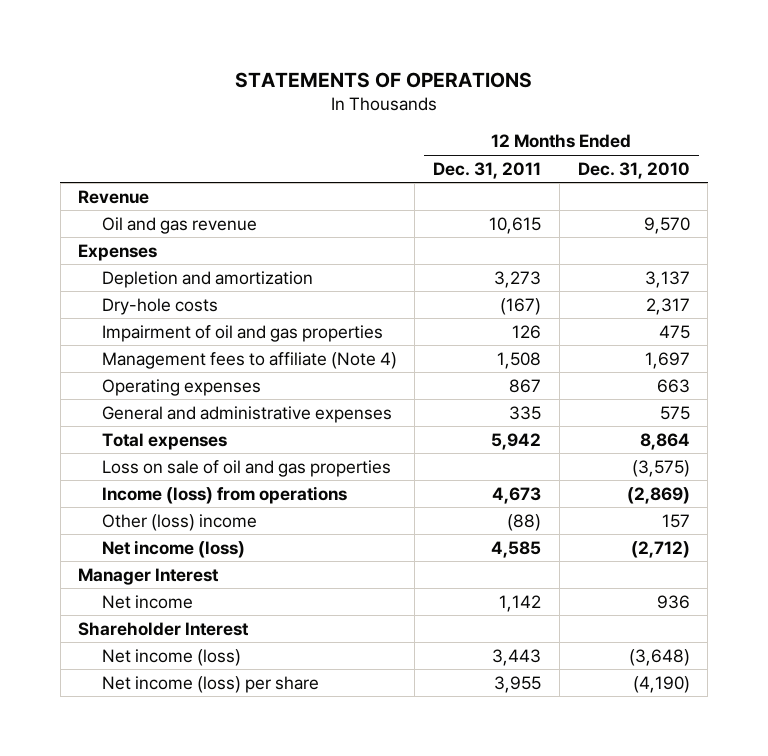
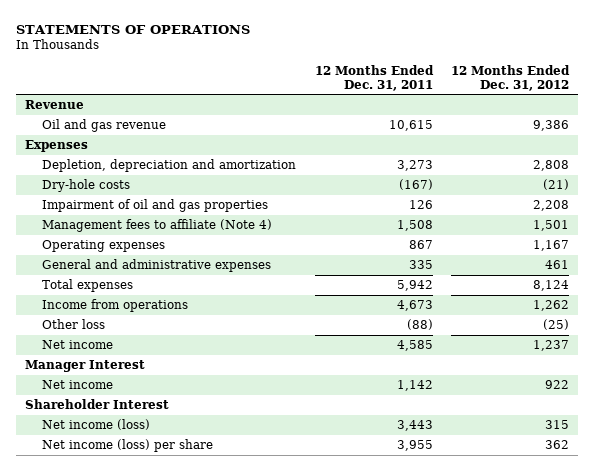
- | 12 Months Ended Dec. 31, 2011 | 12 Months Ended Dec. 31, 2010
+ | 12 Months Ended Dec. 31, 2011 | 12 Months Ended Dec. 31, 2012
- Depletion and amortization | 3,273 | 3,137
+ Depletion, depreciation and amortization | 3,273 | 2,808
- Loss on sale of oil and gas properties | | (3,575)
- Income (loss) from operations | 4,673 | (2,869)
- Other (loss) income | (88) | 157
- Net income (loss) | 4,585 | (2,712)
+ Income from operations | 4,673 | 1,262
+ Other loss | (88) | (25)
+ Net income | 4,585 | 1,237

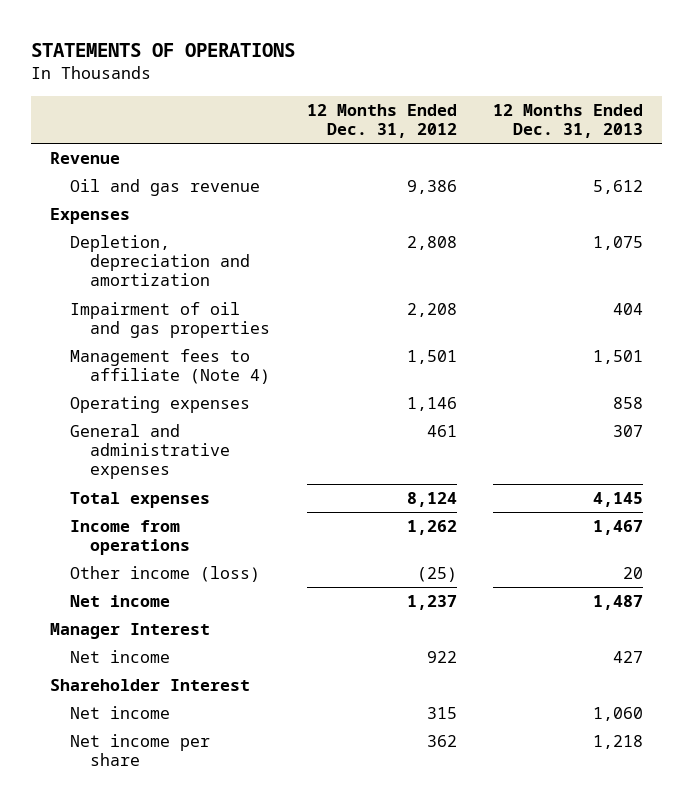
- | 12 Months Ended Dec. 31, 2011 | 12 Months Ended Dec. 31, 2012
+ | 12 Months Ended Dec. 31, 2012 | 12 Months Ended Dec. 31, 2013
- Dry-hole costs | (167) | (21)
- Operating expenses | 867 | 1,167
+ Operating expenses | 1,146 | 858
- Other loss | (88) | (25)
+ Other income (loss) | (25) | 20
- Net income (loss) | 3,443 | 315
- Net income (loss) per share | 3,955 | 362
+ Net income | 315 | 1,060
+ Net income per share | 362 | 1,218

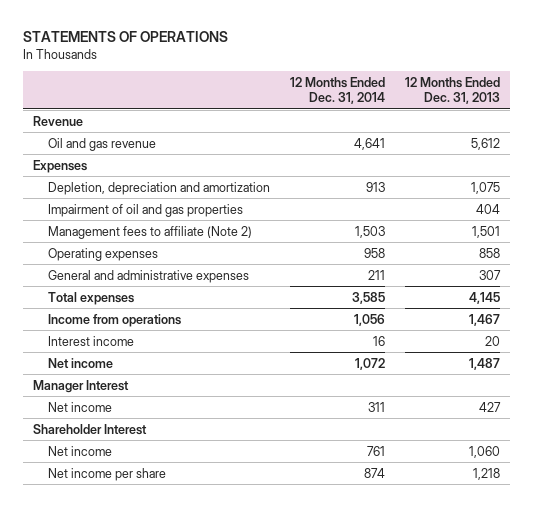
- | 12 Months Ended Dec. 31, 2012 | 12 Months Ended Dec. 31, 2013
+ | 12 Months Ended Dec. 31, 2014 | 12 Months Ended Dec. 31, 2013
- Management fees to affiliate (Note 4) | 1,501 | 1,501
+ Management fees to affiliate (Note 2) | 1,503 | 1,501
- Other income (loss) | (25) | 20
+ Interest income | 16 | 20

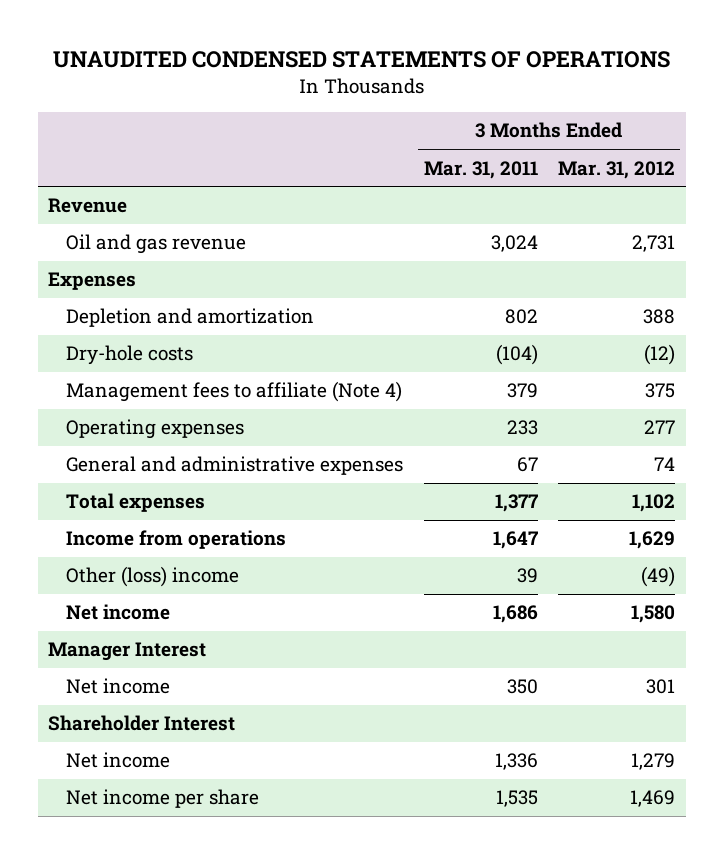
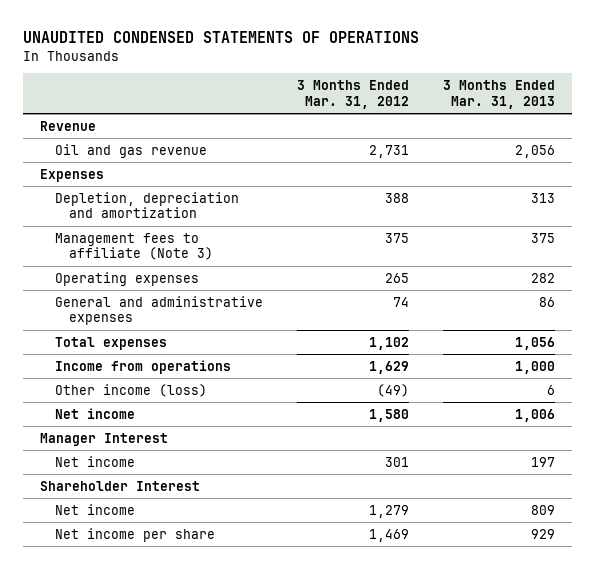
- | 3 Months Ended Mar. 31, 2011 | 3 Months Ended Mar. 31, 2012
+ | 3 Months Ended Mar. 31, 2012 | 3 Months Ended Mar. 31, 2013
- Depletion and amortization | 802 | 388
- Dry-hole costs | (104) | (12)
- Management fees to affiliate (Note 4) | 379 | 375
- Operating expenses | 233 | 277
+ Depletion, depreciation and amortization | 388 | 313
+ Management fees to affiliate (Note 3) | 375 | 375
+ Operating expenses | 265 | 282
- Other (loss) income | 39 | (49)
+ Other income (loss) | (49) | 6

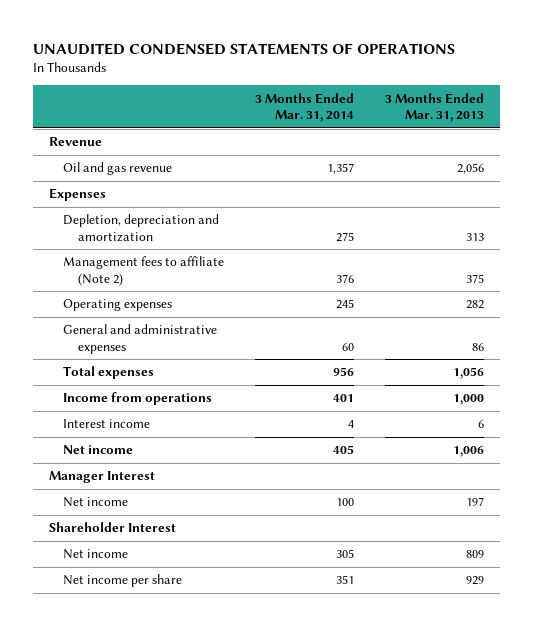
- | 3 Months Ended Mar. 31, 2012 | 3 Months Ended Mar. 31, 2013
+ | 3 Months Ended Mar. 31, 2014 | 3 Months Ended Mar. 31, 2013
- Management fees to affiliate (Note 3) | 375 | 375
+ Management fees to affiliate (Note 2) | 376 | 375
- Other income (loss) | (49) | 6
+ Interest income | 4 | 6

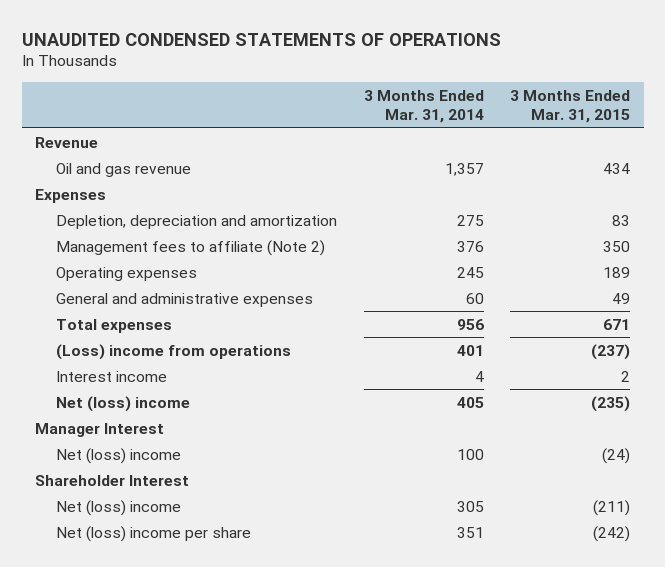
- | 3 Months Ended Mar. 31, 2014 | 3 Months Ended Mar. 31, 2013
+ | 3 Months Ended Mar. 31, 2014 | 3 Months Ended Mar. 31, 2015
- Income from operations | 401 | 1,000
+ (Loss) income from operations | 401 | (237)
- Net income | 405 | 1,006
+ Net (loss) income | 405 | (235)
- Net income | 100 | 197
+ Net (loss) income | 100 | (24)
- Net income | 305 | 809
- Net income per share | 351 | 929
+ Net (loss) income | 305 | (211)
+ Net (loss) income per share | 351 | (242)

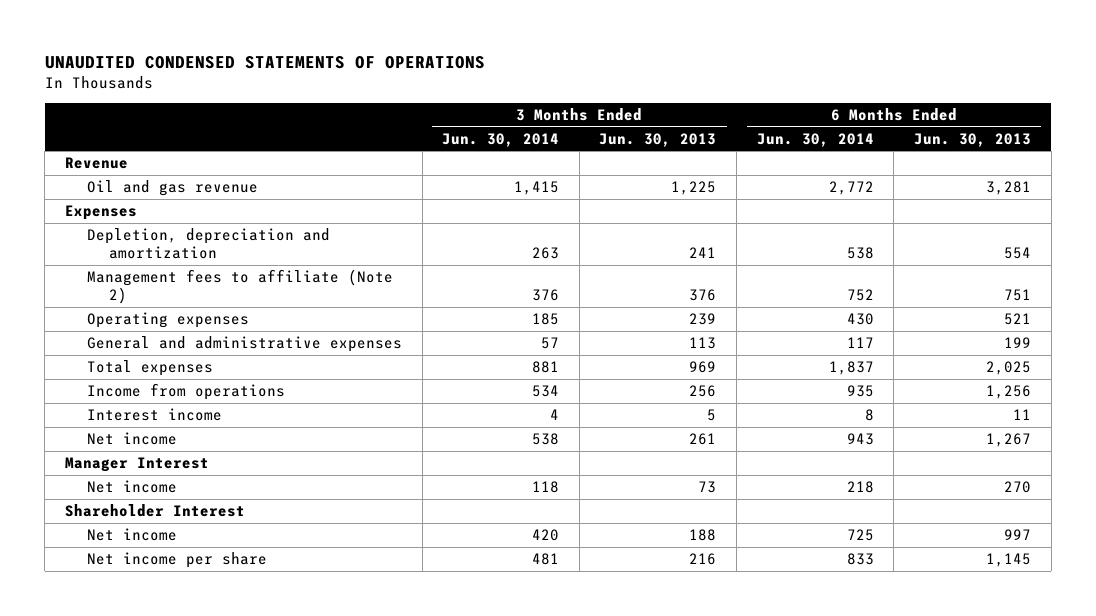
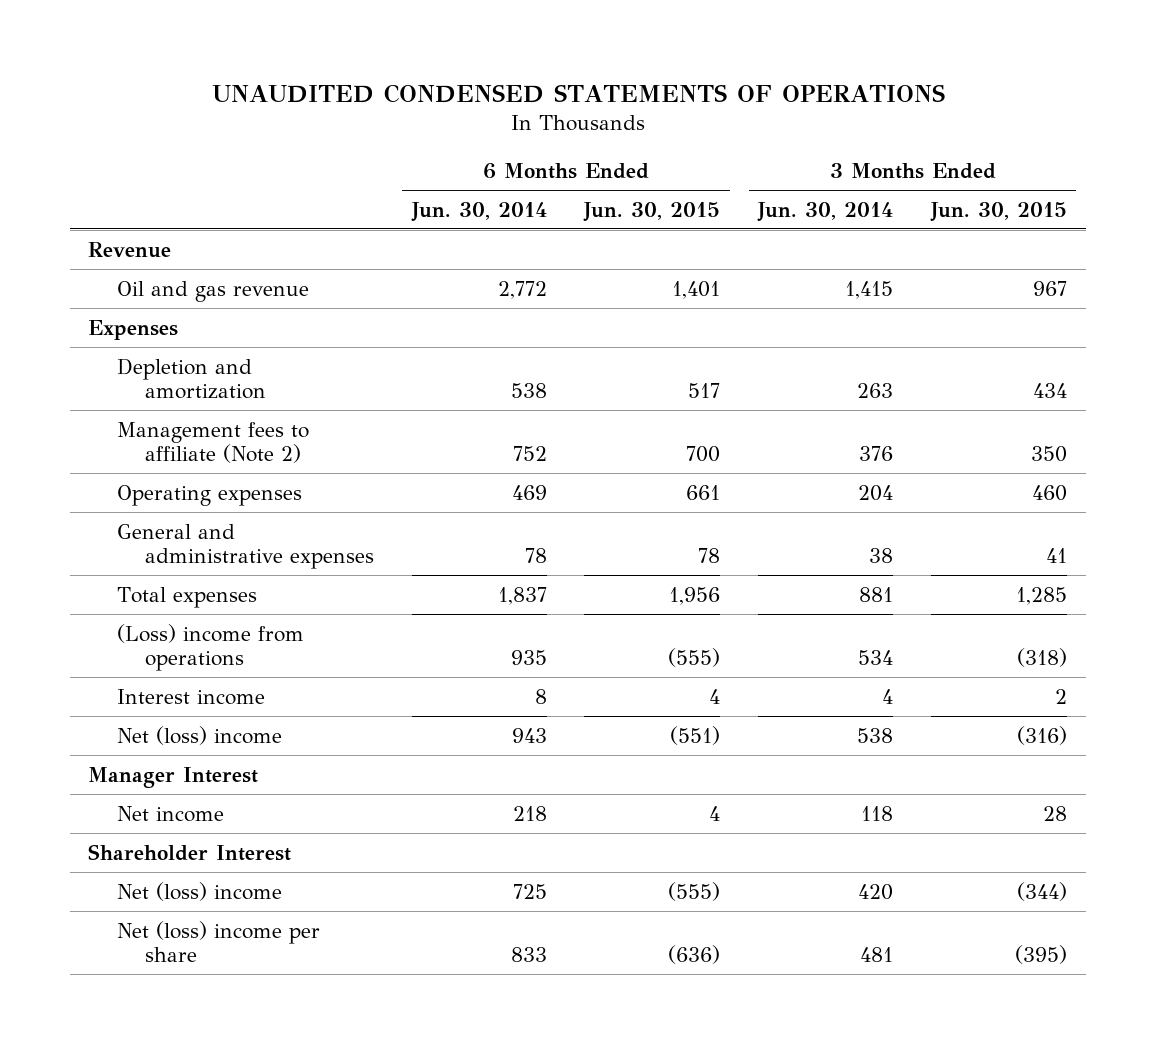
- | 3 Months Ended Jun. 30, 2014 | 3 Months Ended Jun. 30, 2013 | 6 Months Ended Jun. 30, 2014 | 6 Months Ended Jun. 30, 2013
+ | 6 Months Ended Jun. 30, 2014 | 6 Months Ended Jun. 30, 2015 | 3 Months Ended Jun. 30, 2014 | 3 Months Ended Jun. 30, 2015
- Depletion, depreciation and amortization | 263 | 241 | 538 | 554
+ Depletion and amortization | 538 | 517 | 263 | 434
- Operating expenses | 185 | 239 | 430 | 521
- General and administrative expenses | 57 | 113 | 117 | 199
+ Operating expenses | 469 | 661 | 204 | 460
+ General and administrative expenses | 78 | 78 | 38 | 41
- Income from operations | 534 | 256 | 935 | 1,256
+ (Loss) income from operations | 935 | (555) | 534 | (318)
- Net income | 538 | 261 | 943 | 1,267
+ Net (loss) income | 943 | (551) | 538 | (316)
- Net income | 420 | 188 | 725 | 997
- Net income per share | 481 | 216 | 833 | 1,145
+ Net (loss) income | 725 | (555) | 420 | (344)
+ Net (loss) income per share | 833 | (636) | 481 | (395)

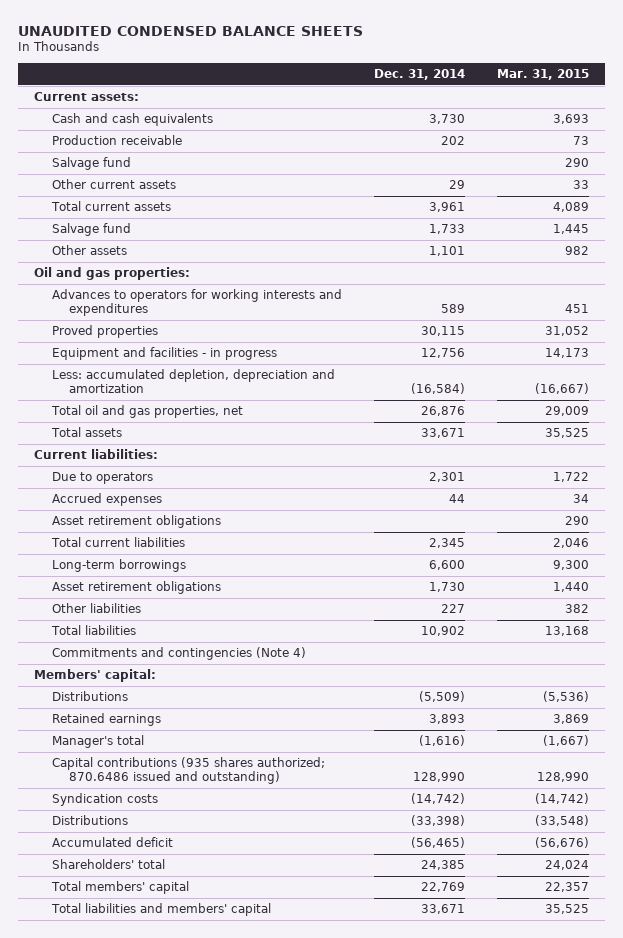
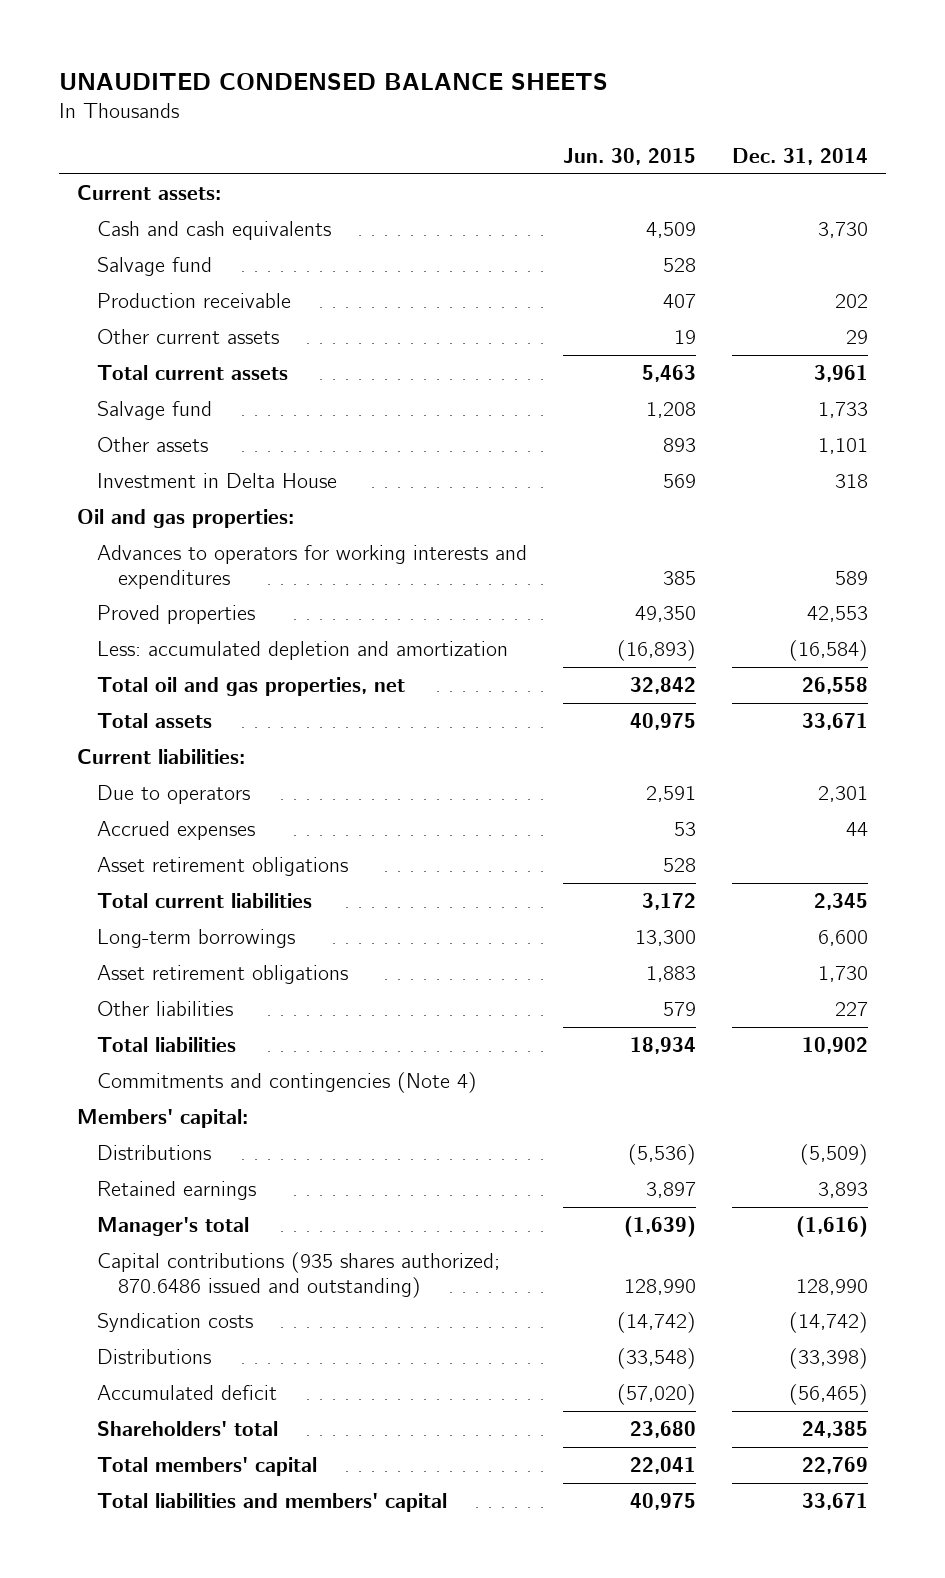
- | Dec. 31, 2014 | Mar. 31, 2015
+ | Jun. 30, 2015 | Dec. 31, 2014
moved down: Production receivable | 407 | 202
+ Investment in Delta House | 569 | 318
- Proved properties | 30,115 | 31,052
- Equipment and facilities - in progress | 12,756 | 14,173
- Less: accumulated depletion, depreciation and amortization | (16,584) | (16,667)
- Total oil and gas properties, net | 26,876 | 29,009
+ Proved properties | 49,350 | 42,553
+ Less: accumulated depletion and amortization | (16,893) | (16,584)
+ Total oil and gas properties, net | 32,842 | 26,558

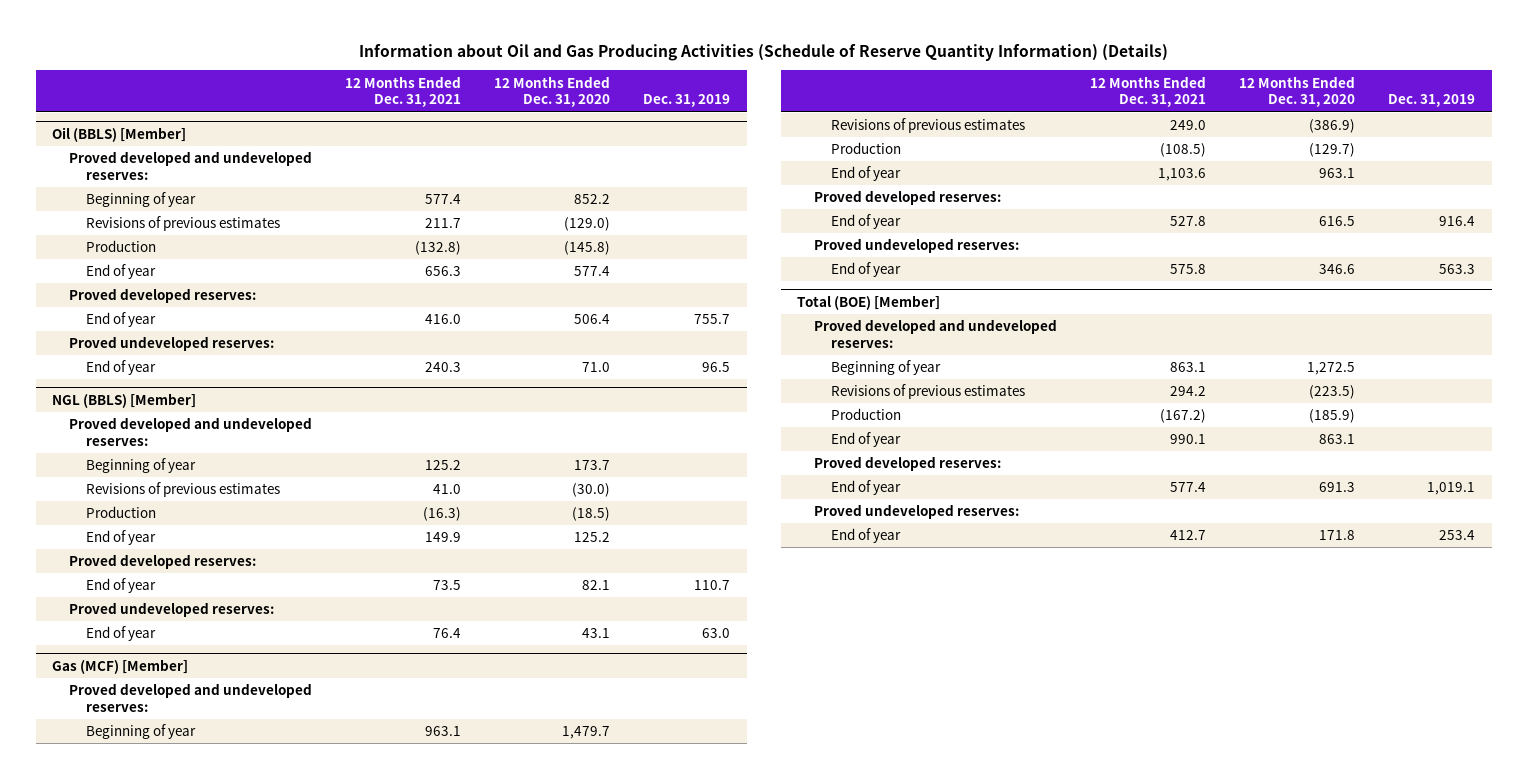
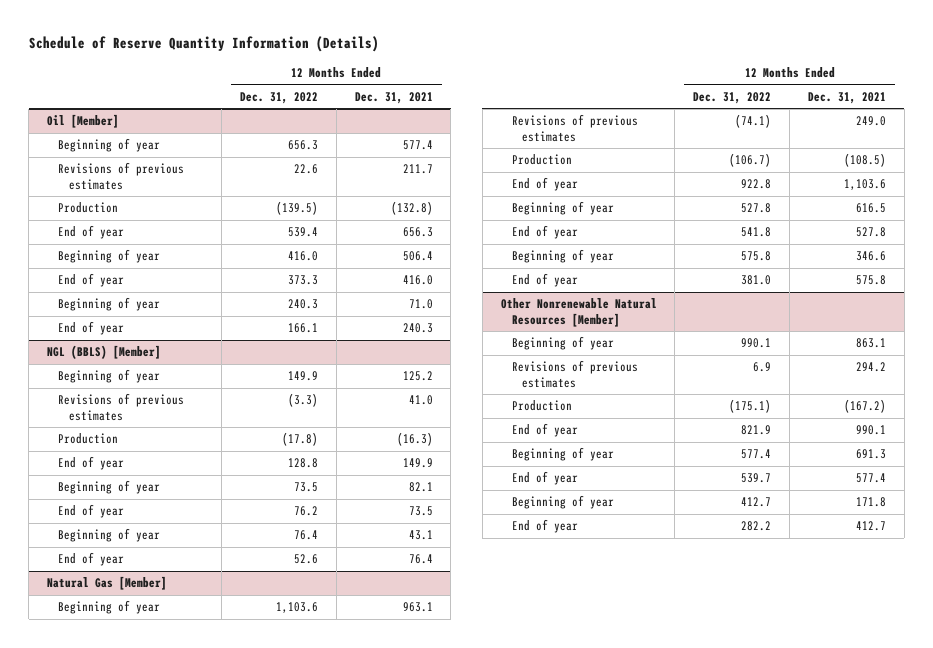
- Information about Oil and Gas Producing Activities (Schedule of Reserve Quantity Information) (Details)
+ Schedule of Reserve Quantity Information (Details)
- | 12 Months Ended Dec. 31, 2021 | 12 Months Ended Dec. 31, 2020 | Dec. 31, 2019
+ | 12 Months Ended Dec. 31, 2022 | 12 Months Ended Dec. 31, 2021
- Oil (BBLS) [Member]
- Proved developed and undeveloped reserves:
+ Oil [Member]
- Proved developed reserves:
+ Beginning of year | 416.0 | 506.4
- Proved undeveloped reserves:
+ Beginning of year | 240.3 | 71.0
@ NGL (BBLS) [Member]
- Proved developed and undeveloped reserves:
- Proved developed reserves:
+ Beginning of year | 73.5 | 82.1
- Proved undeveloped reserves:
+ Beginning of year | 76.4 | 43.1
- Gas (MCF) [Member]
- Proved developed and undeveloped reserves:
+ Natural Gas [Member]
- Proved developed reserves:
+ Beginning of year | 527.8 | 616.5
- Proved undeveloped reserves:
+ Beginning of year | 575.8 | 346.6
- Total (BOE) [Member]
- Proved developed and undeveloped reserves:
+ Other Nonrenewable Natural Resources [Member]
- Proved developed reserves:
+ Beginning of year | 577.4 | 691.3
- Proved undeveloped reserves:
+ Beginning of year | 412.7 | 171.8

